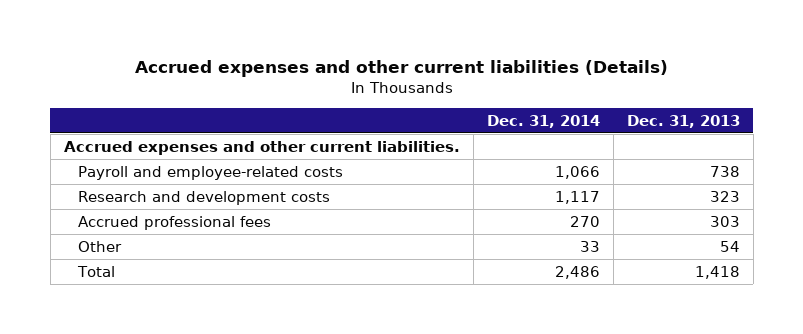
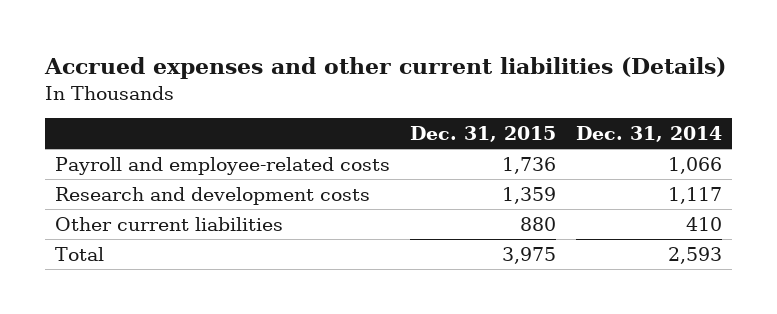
- | Dec. 31, 2014 | Dec. 31, 2013
+ | Dec. 31, 2015 | Dec. 31, 2014
- Accrued expenses and other current liabilities.
- Accrued professional fees | 270 | 303
- Other | 33 | 54
- Total | 2,486 | 1,418
+ Other current liabilities | 880 | 410
+ Total | 3,975 | 2,593

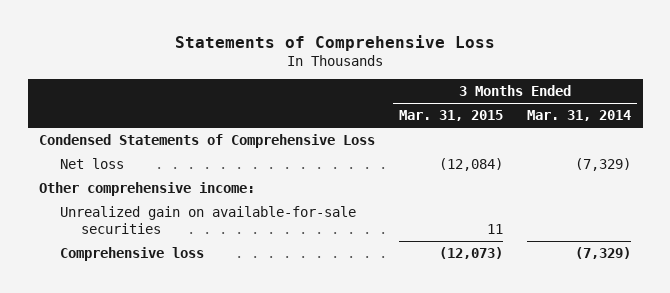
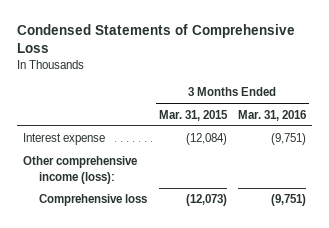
- Statements of Comprehensive Loss
+ Condensed Statements of Comprehensive Loss
- | 3 Months Ended Mar. 31, 2015 | 3 Months Ended Mar. 31, 2014
+ | 3 Months Ended Mar. 31, 2015 | 3 Months Ended Mar. 31, 2016
- Condensed Statements of Comprehensive Loss
- Net loss | (12,084) | (7,329)
- Other comprehensive income:
- Unrealized gain on available-for-sale securities | 11 |
+ Interest expense | (12,084) | (9,751)
+ Other comprehensive income (loss):

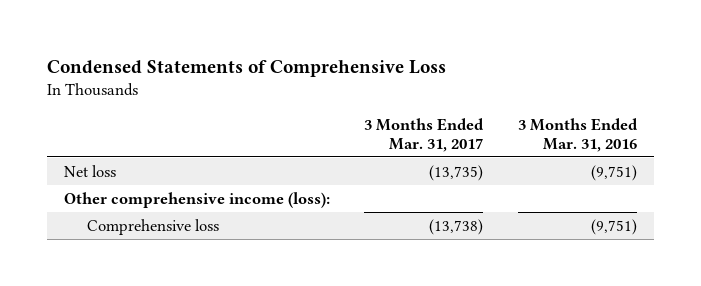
- | 3 Months Ended Mar. 31, 2015 | 3 Months Ended Mar. 31, 2016
+ | 3 Months Ended Mar. 31, 2017 | 3 Months Ended Mar. 31, 2016
- Interest expense | (12,084) | (9,751)
+ Net loss | (13,735) | (9,751)

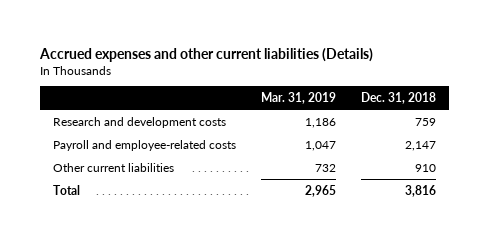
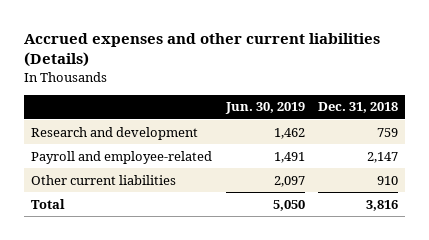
- | Mar. 31, 2019 | Dec. 31, 2018
+ | Jun. 30, 2019 | Dec. 31, 2018
- Research and development costs | 1,186 | 759
- Payroll and employee-related costs | 1,047 | 2,147
+ Research and development | 1,462 | 759
+ Payroll and employee-related | 1,491 | 2,147

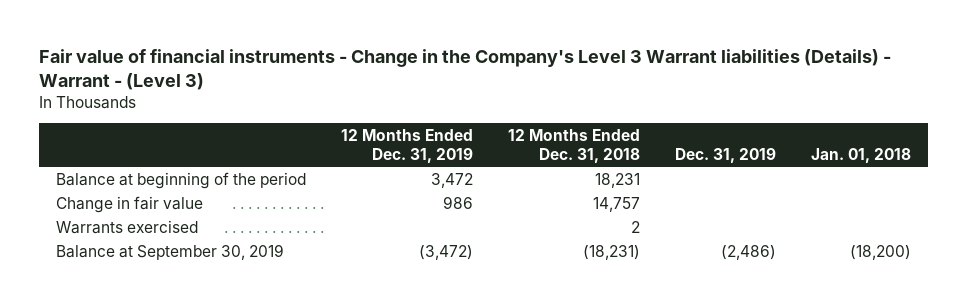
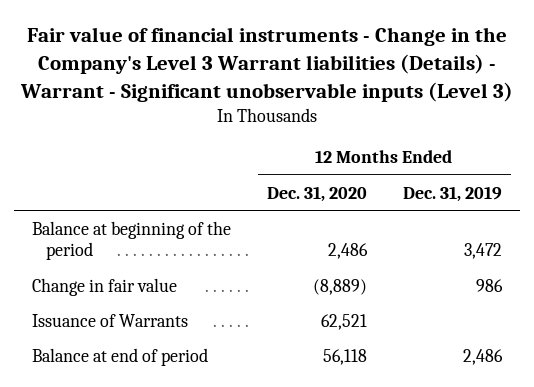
- Fair value of financial instruments - Change in the Company's Level 3 Warrant liabilities (Details) - Warrant - (Level 3)
+ Fair value of financial instruments - Change in the Company's Level 3 Warrant liabilities (Details) - Warrant - Significant unobservable inputs (Level 3)
- | 12 Months Ended Dec. 31, 2019 | 12 Months Ended Dec. 31, 2018 | Dec. 31, 2019 | Jan. 01, 2018
+ | 12 Months Ended Dec. 31, 2020 | 12 Months Ended Dec. 31, 2019
- Warrants exercised | | 2 | |
- Balance at September 30, 2019 | (3,472) | (18,231) | (2,486) | (18,200)
+ Issuance of Warrants | 62,521 |
+ Balance at end of period | 56,118 | 2,486

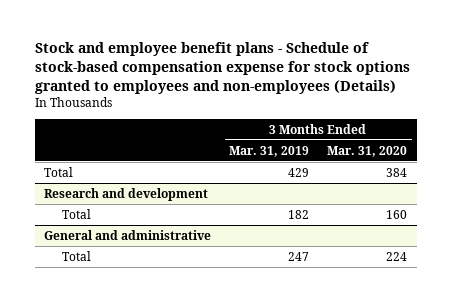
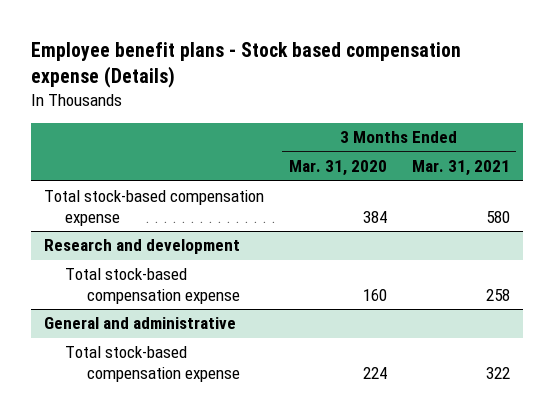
- Stock and employee benefit plans - Schedule of stock-based compensation expense for stock options granted to employees and non-employees (Details)
+ Employee benefit plans - Stock based compensation expense (Details)
- | 3 Months Ended Mar. 31, 2019 | 3 Months Ended Mar. 31, 2020
+ | 3 Months Ended Mar. 31, 2020 | 3 Months Ended Mar. 31, 2021
- Total | 429 | 384
+ Total stock-based compensation expense | 384 | 580
@ Research and development
- Total | 182 | 160
+ Total stock-based compensation expense | 160 | 258
@ General and administrative
- Total | 247 | 224
+ Total stock-based compensation expense | 224 | 322

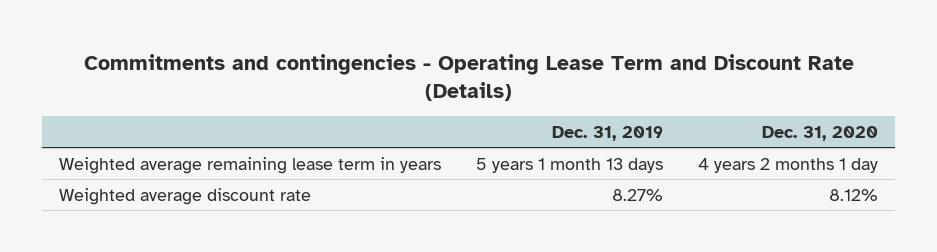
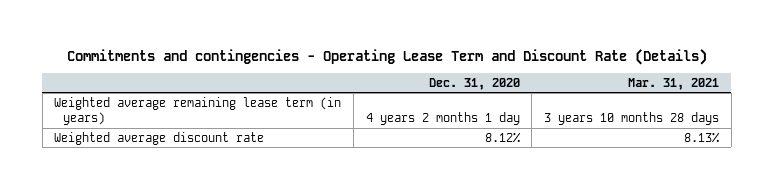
- | Dec. 31, 2019 | Dec. 31, 2020
+ | Dec. 31, 2020 | Mar. 31, 2021
- Weighted average remaining lease term in years | 5 years 1 month 13 days | 4 years 2 months 1 day
+ Weighted average remaining lease term (in years) | 4 years 2 months 1 day | 3 years 10 months 28 days

